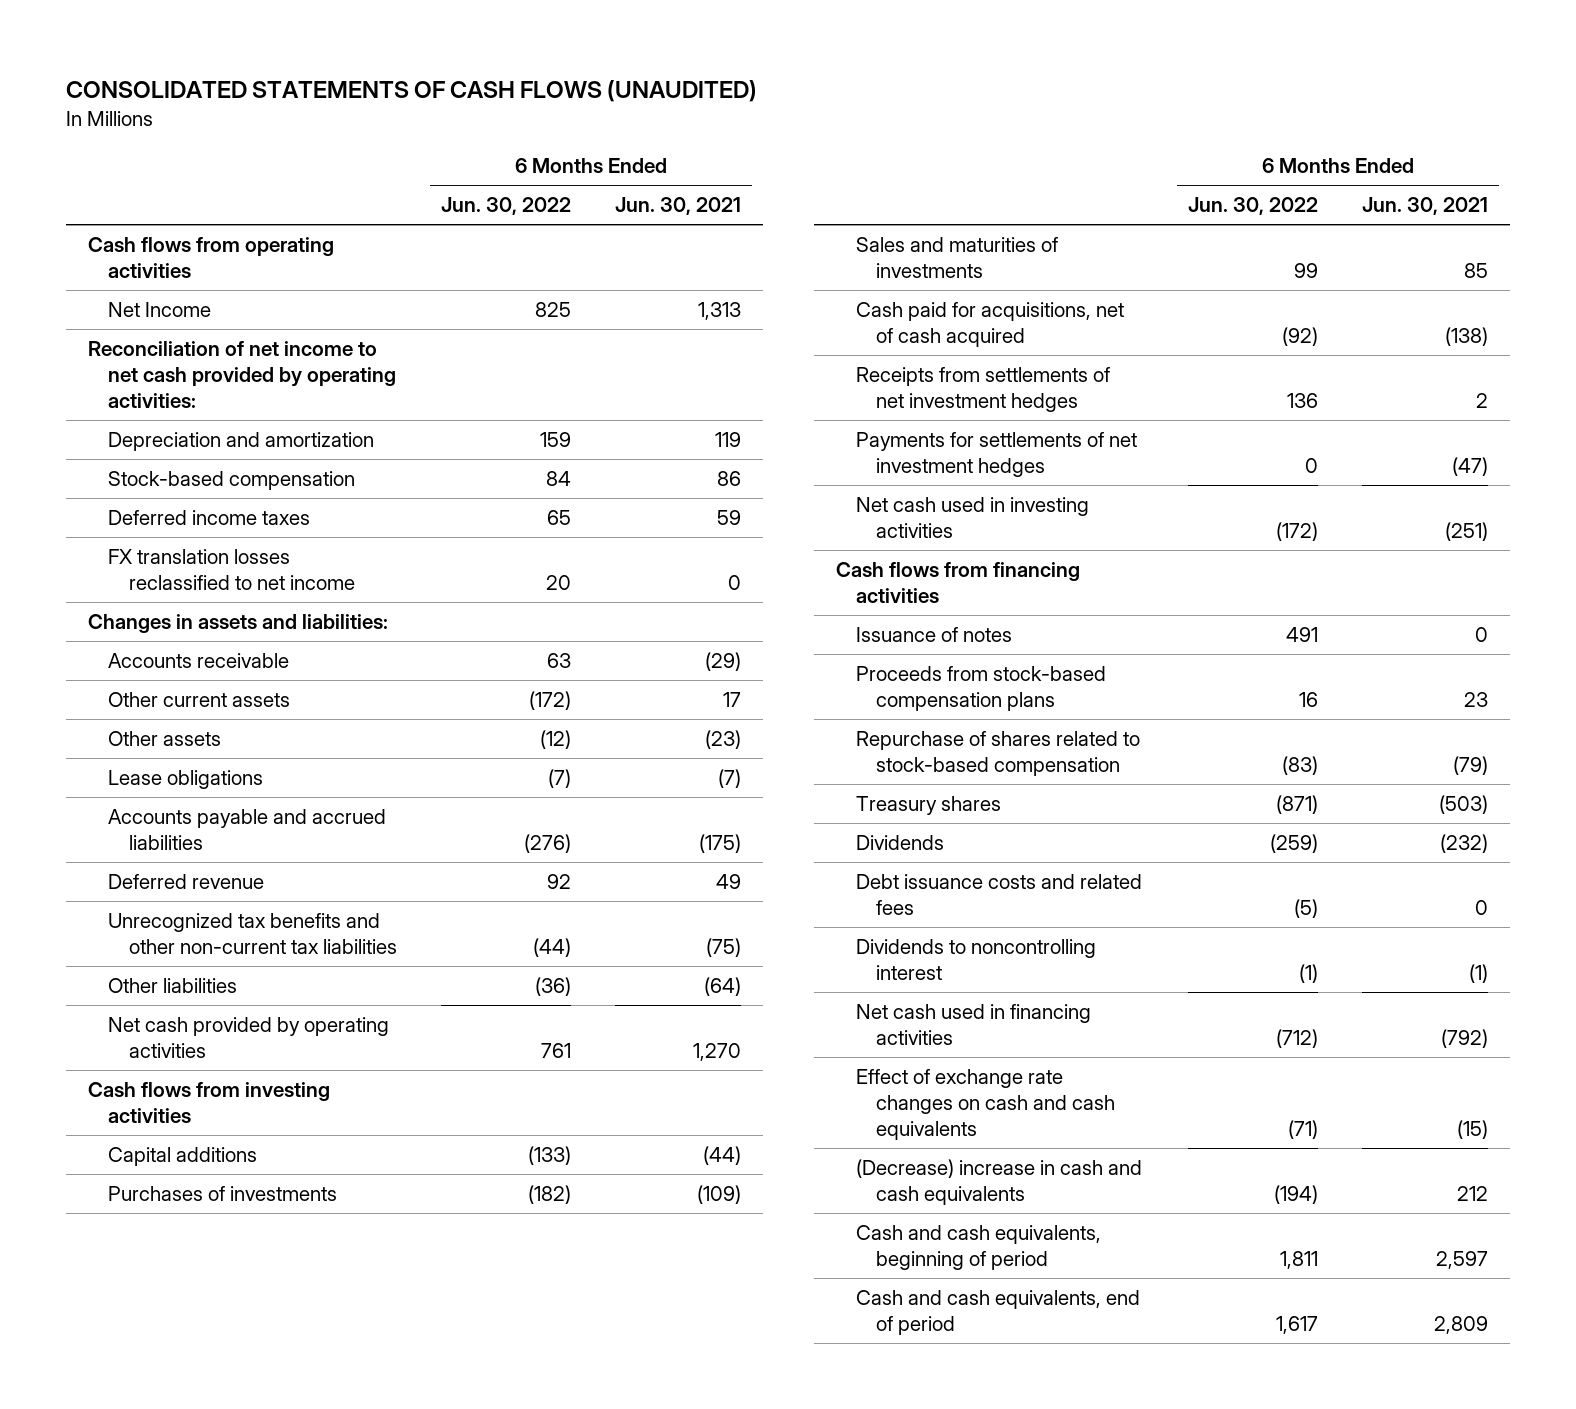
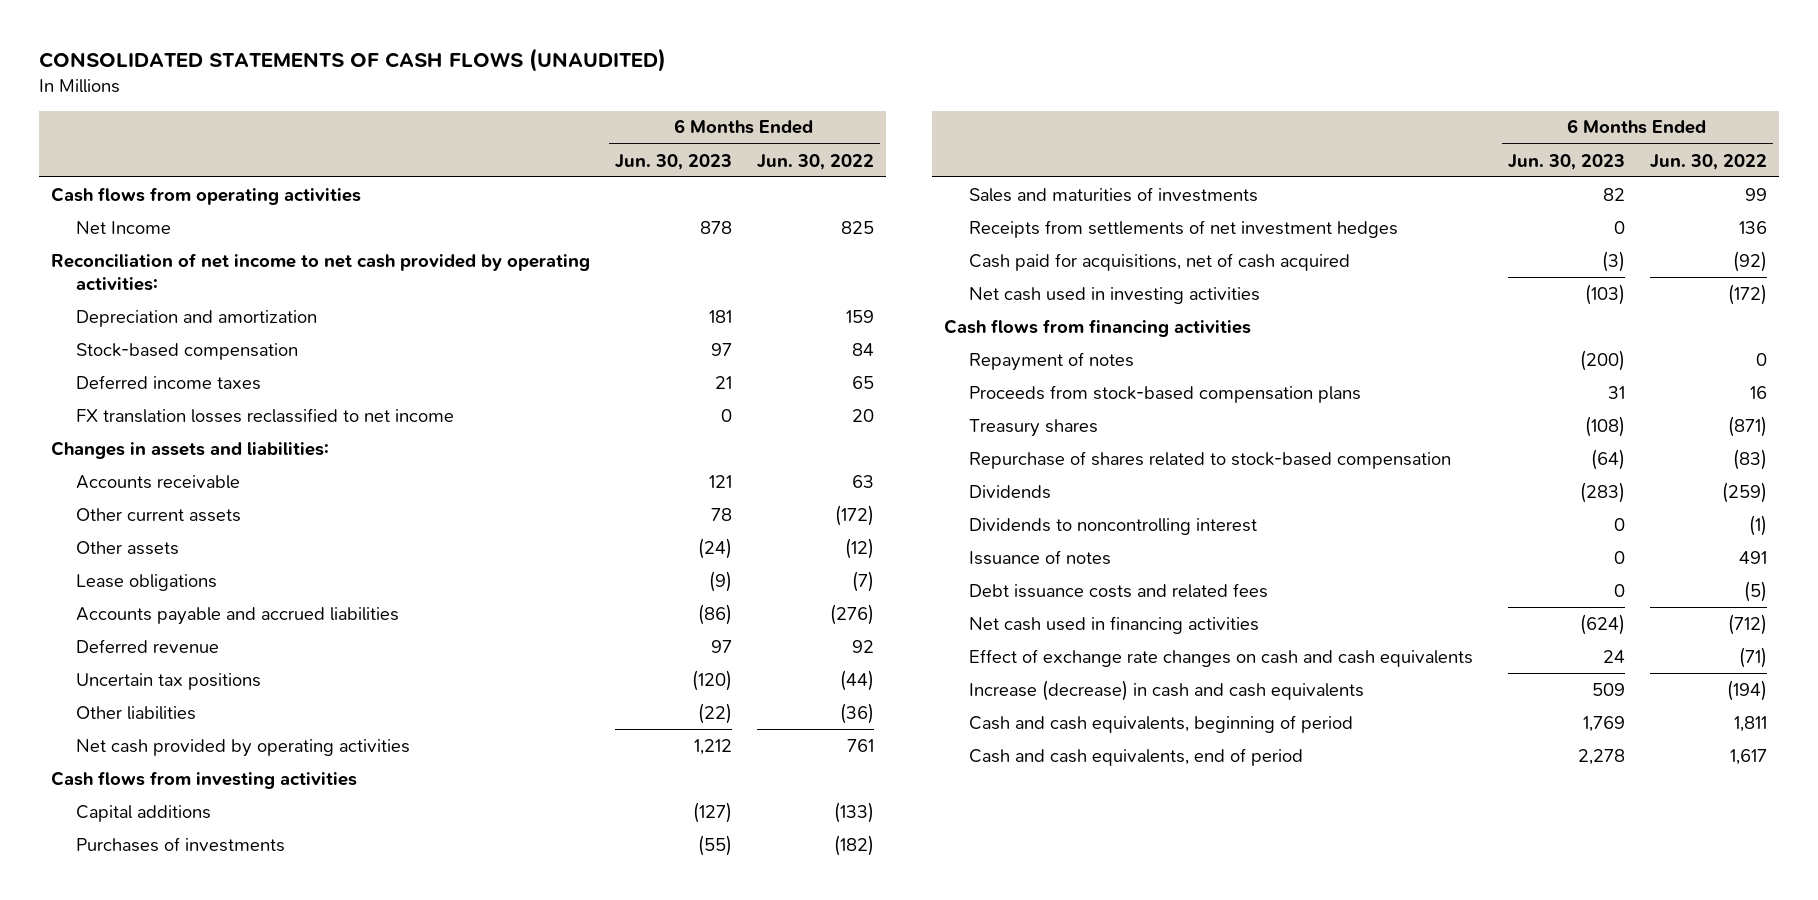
- | 6 Months Ended Jun. 30, 2022 | 6 Months Ended Jun. 30, 2021
+ | 6 Months Ended Jun. 30, 2023 | 6 Months Ended Jun. 30, 2022
- Unrecognized tax benefits and other non-current tax liabilities | (44) | (75)
+ Uncertain tax positions | (120) | (44)
- Payments for settlements of net investment hedges | 0 | (47)
moved down: Cash paid for acquisitions, net of cash acquired | (3) | (92)
+ Repayment of notes | (200) | 0
moved down: Repurchase of shares related to stock-based compensation | (64) | (83)
moved down: Issuance of notes | 0 | 491
moved down: Debt issuance costs and related fees | 0 | (5)
- (Decrease) increase in cash and cash equivalents | (194) | 212
+ Increase (decrease) in cash and cash equivalents | 509 | (194)

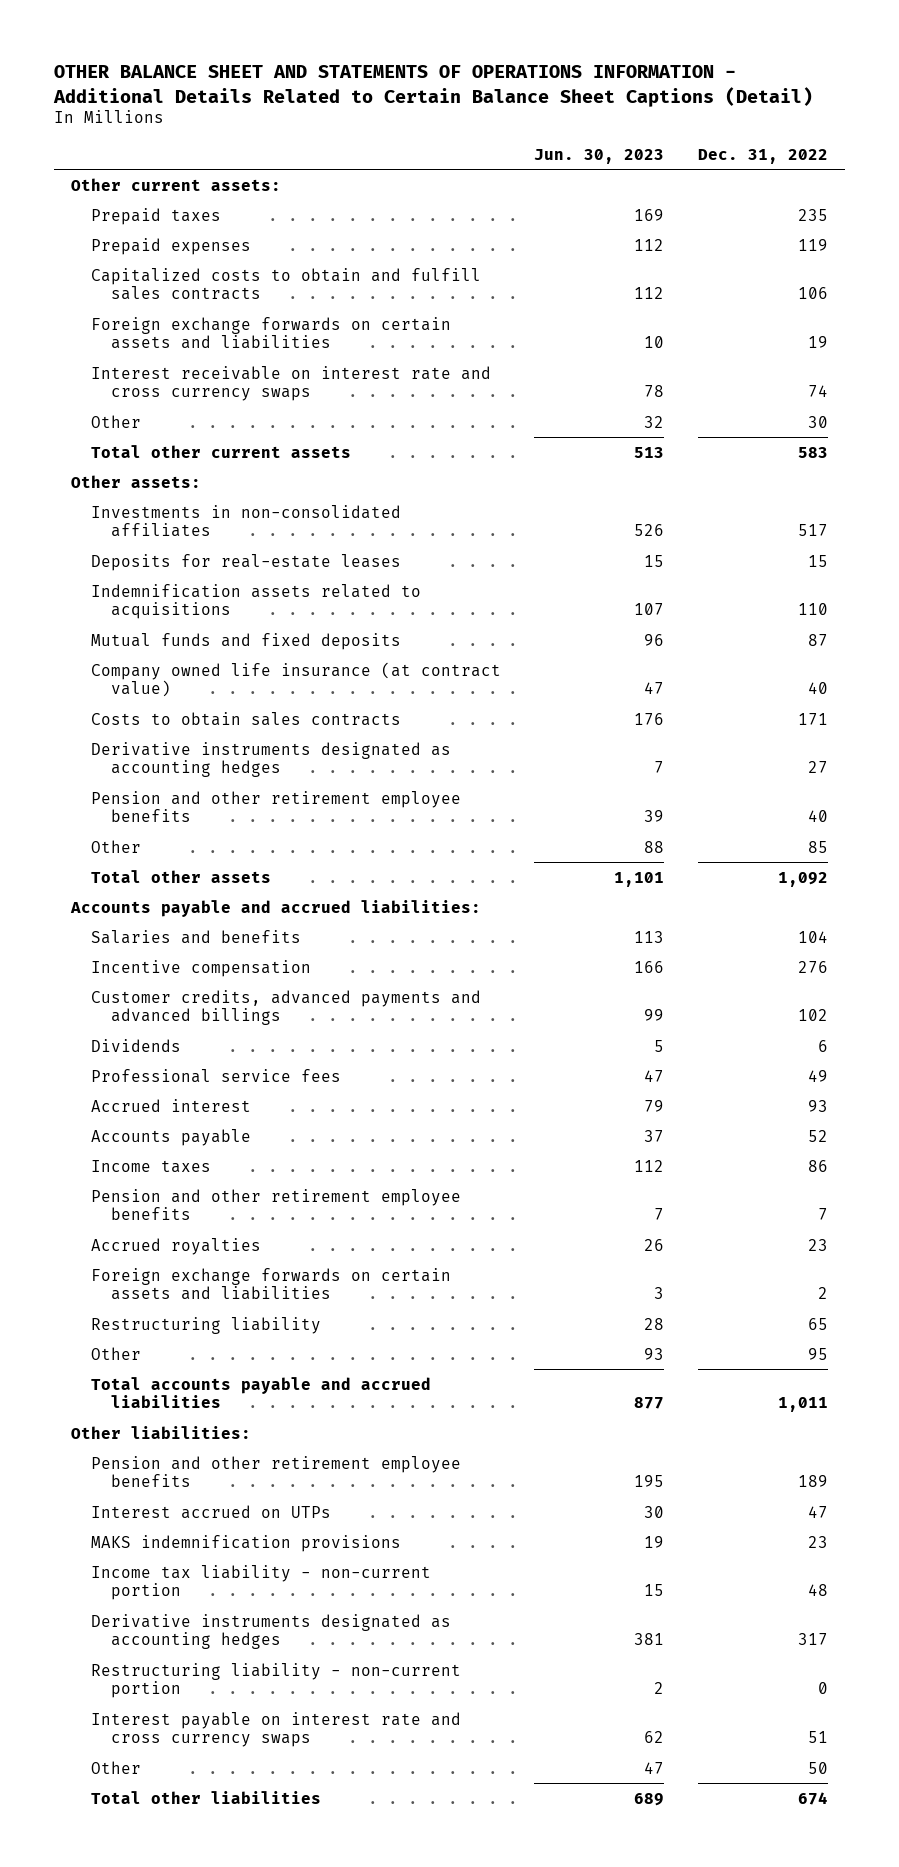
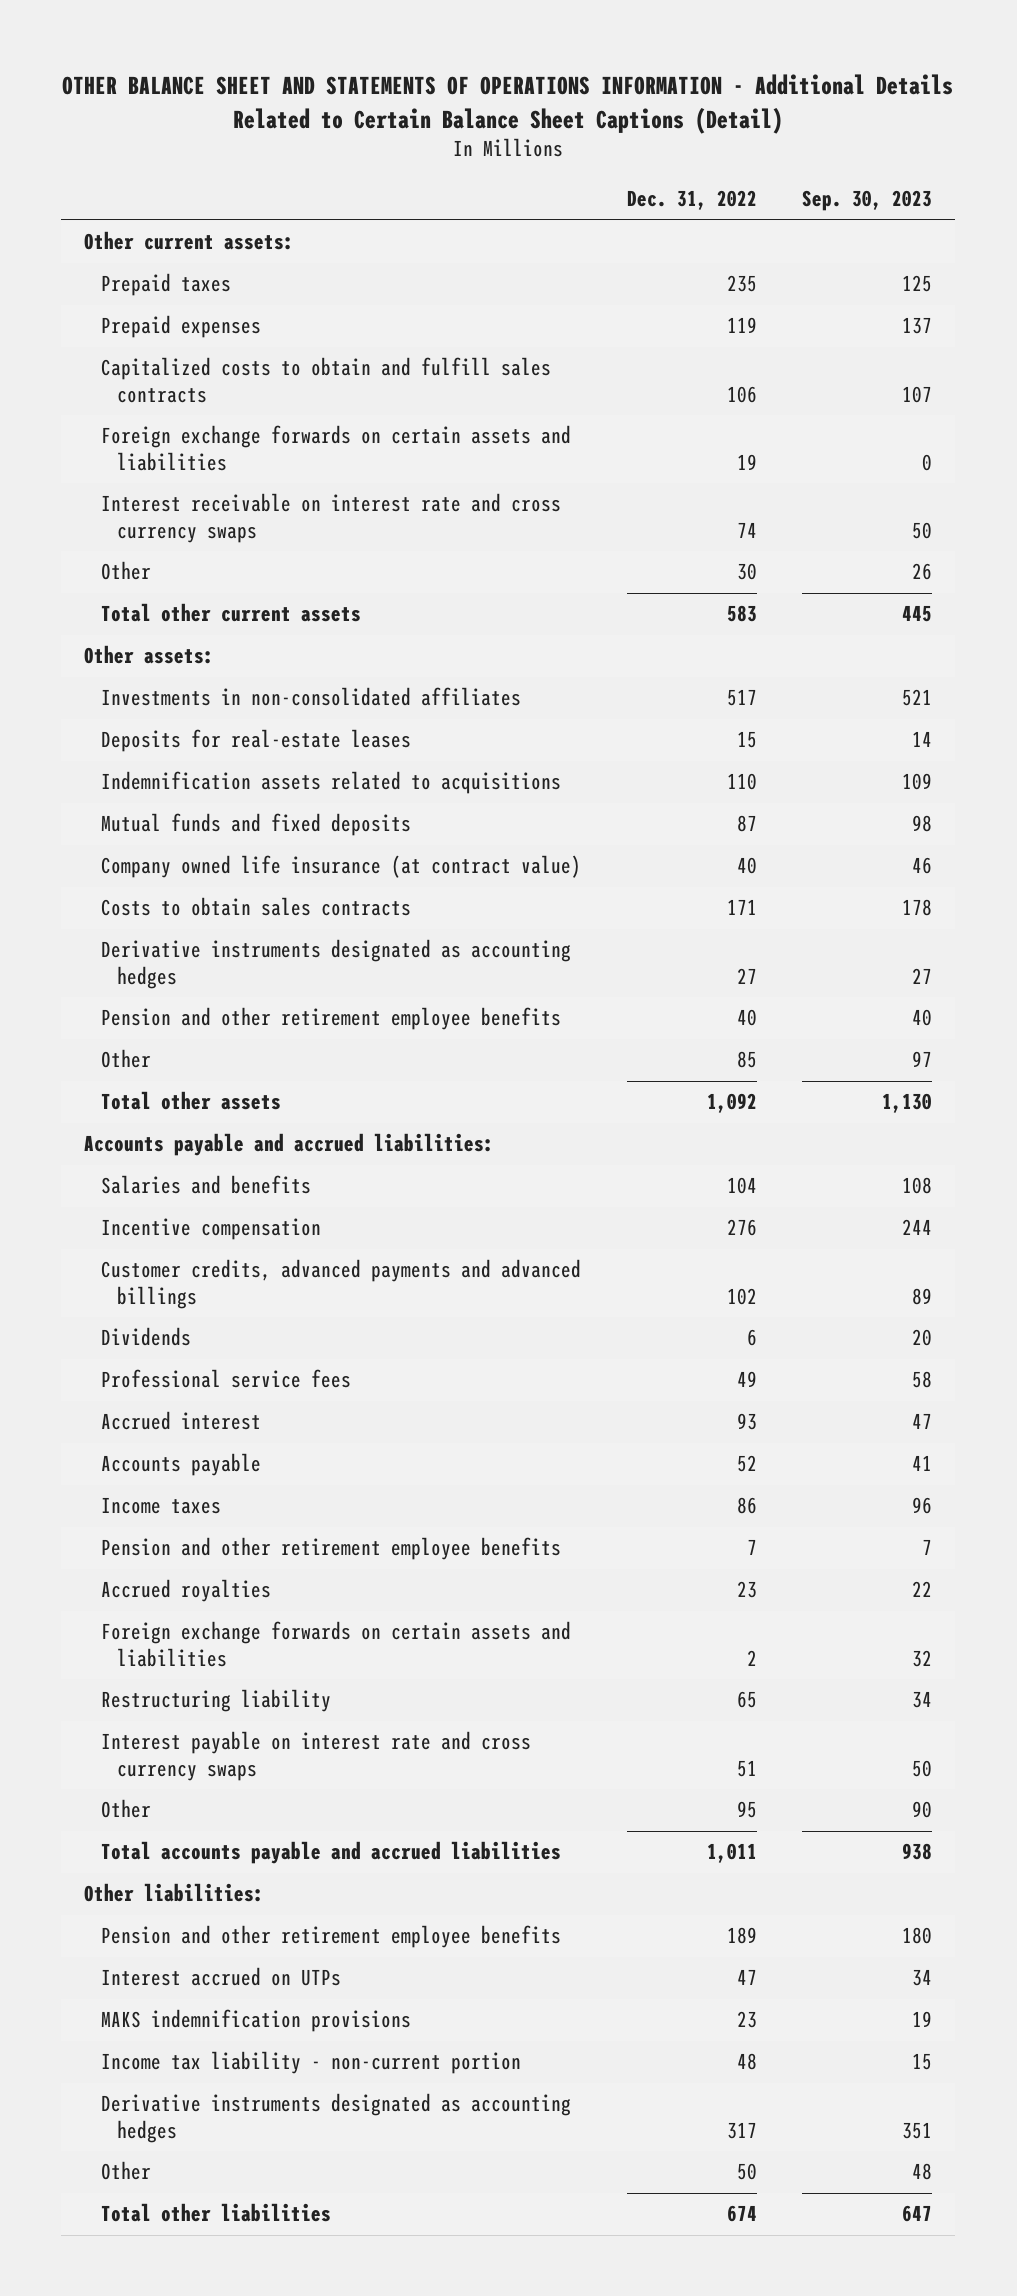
- | Jun. 30, 2023 | Dec. 31, 2022
+ | Dec. 31, 2022 | Sep. 30, 2023
moved up: Interest payable on interest rate and cross currency swaps | 51 | 50
- Restructuring liability - non-current portion | 2 | 0

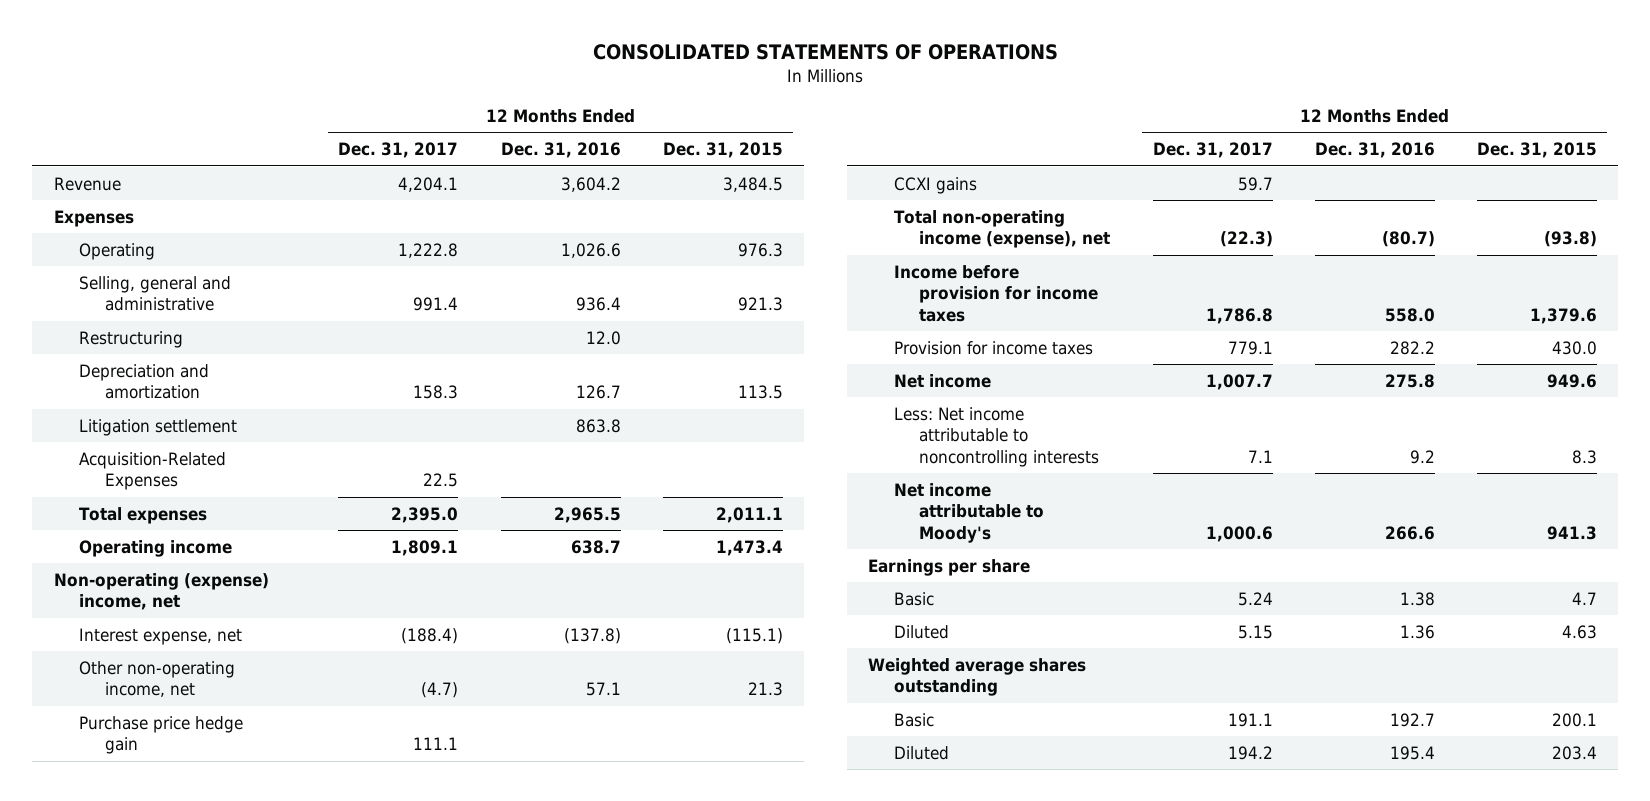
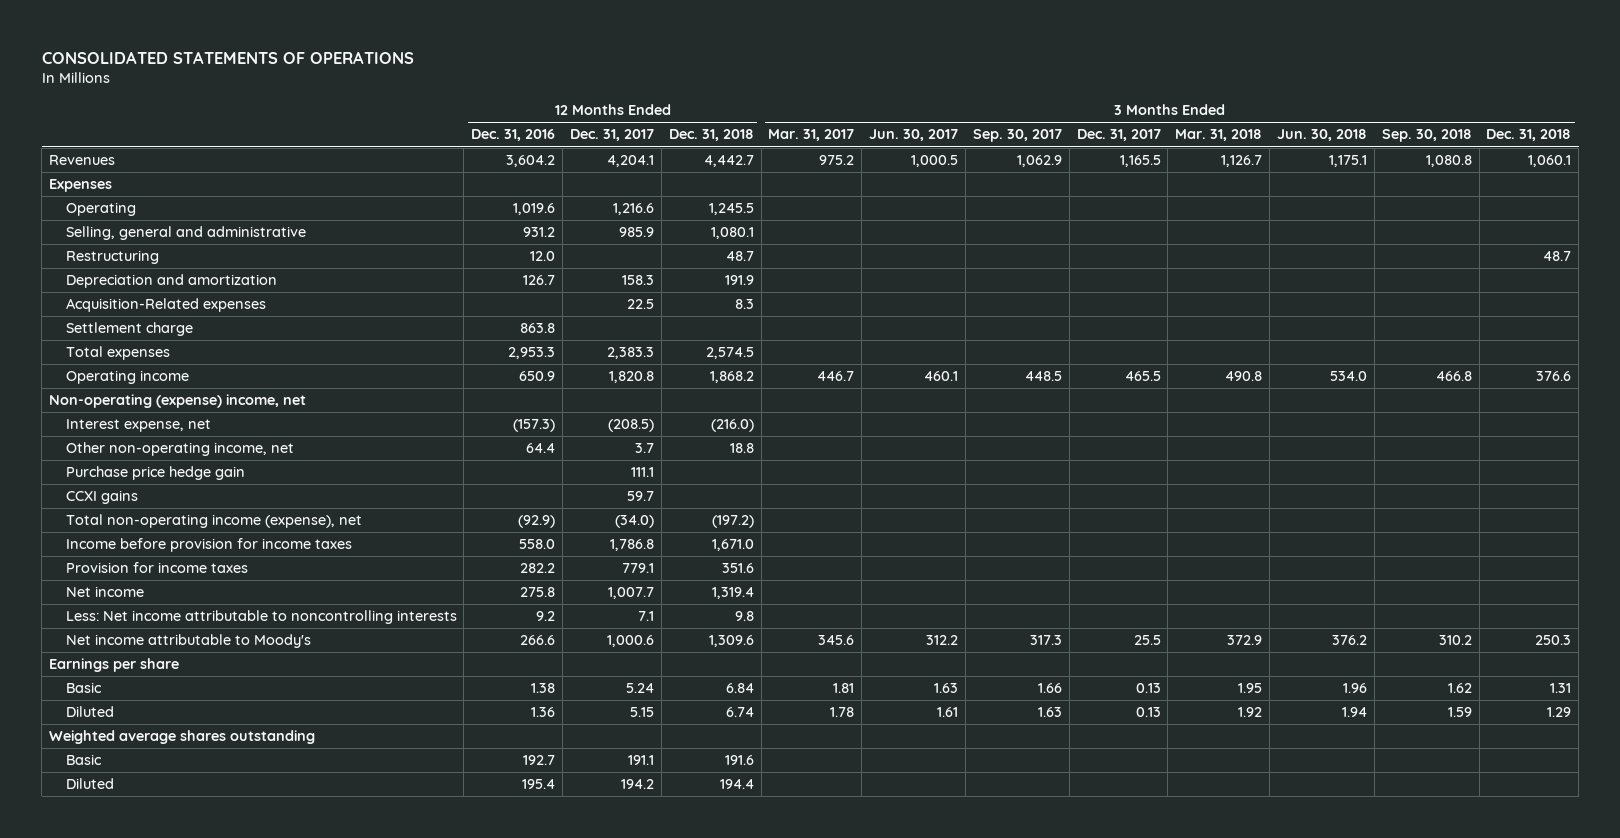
- | 12 Months Ended Dec. 31, 2017 | 12 Months Ended Dec. 31, 2016 | 12 Months Ended Dec. 31, 2015
+ | 12 Months Ended Dec. 31, 2016 | 12 Months Ended Dec. 31, 2017 | 12 Months Ended Dec. 31, 2018 | 3 Months Ended Mar. 31, 2017 | 3 Months Ended Jun. 30, 2017 | 3 Months Ended Sep. 30, 2017 | 3 Months Ended Dec. 31, 2017 | 3 Months Ended Mar. 31, 2018 | 3 Months Ended Jun. 30, 2018 | 3 Months Ended Sep. 30, 2018 | 3 Months Ended Dec. 31, 2018
- Revenue | 4,204.1 | 3,604.2 | 3,484.5
+ Revenues | 3,604.2 | 4,204.1 | 4,442.7 | 975.2 | 1,000.5 | 1,062.9 | 1,165.5 | 1,126.7 | 1,175.1 | 1,080.8 | 1,060.1
- Operating | 1,222.8 | 1,026.6 | 976.3
- Selling, general and administrative | 991.4 | 936.4 | 921.3
+ Operating | 1,019.6 | 1,216.6 | 1,245.5 | | | | | | | |
+ Selling, general and administrative | 931.2 | 985.9 | 1,080.1 | | | | | | | |
- Litigation settlement | | 863.8 |
- Acquisition-Related Expenses | 22.5 | |
- Total expenses | 2,395.0 | 2,965.5 | 2,011.1
- Operating income | 1,809.1 | 638.7 | 1,473.4
+ Acquisition-Related expenses | | 22.5 | 8.3 | | | | | | | |
+ Settlement charge | 863.8 | | | | | | | | | |
+ Total expenses | 2,953.3 | 2,383.3 | 2,574.5 | | | | | | | |
+ Operating income | 650.9 | 1,820.8 | 1,868.2 | 446.7 | 460.1 | 448.5 | 465.5 | 490.8 | 534.0 | 466.8 | 376.6
- Interest expense, net | (188.4) | (137.8) | (115.1)
- Other non-operating income, net | (4.7) | 57.1 | 21.3
+ Interest expense, net | (157.3) | (208.5) | (216.0) | | | | | | | |
+ Other non-operating income, net | 64.4 | 3.7 | 18.8 | | | | | | | |
- Total non-operating income (expense), net | (22.3) | (80.7) | (93.8)
+ Total non-operating income (expense), net | (92.9) | (34.0) | (197.2) | | | | | | | |

